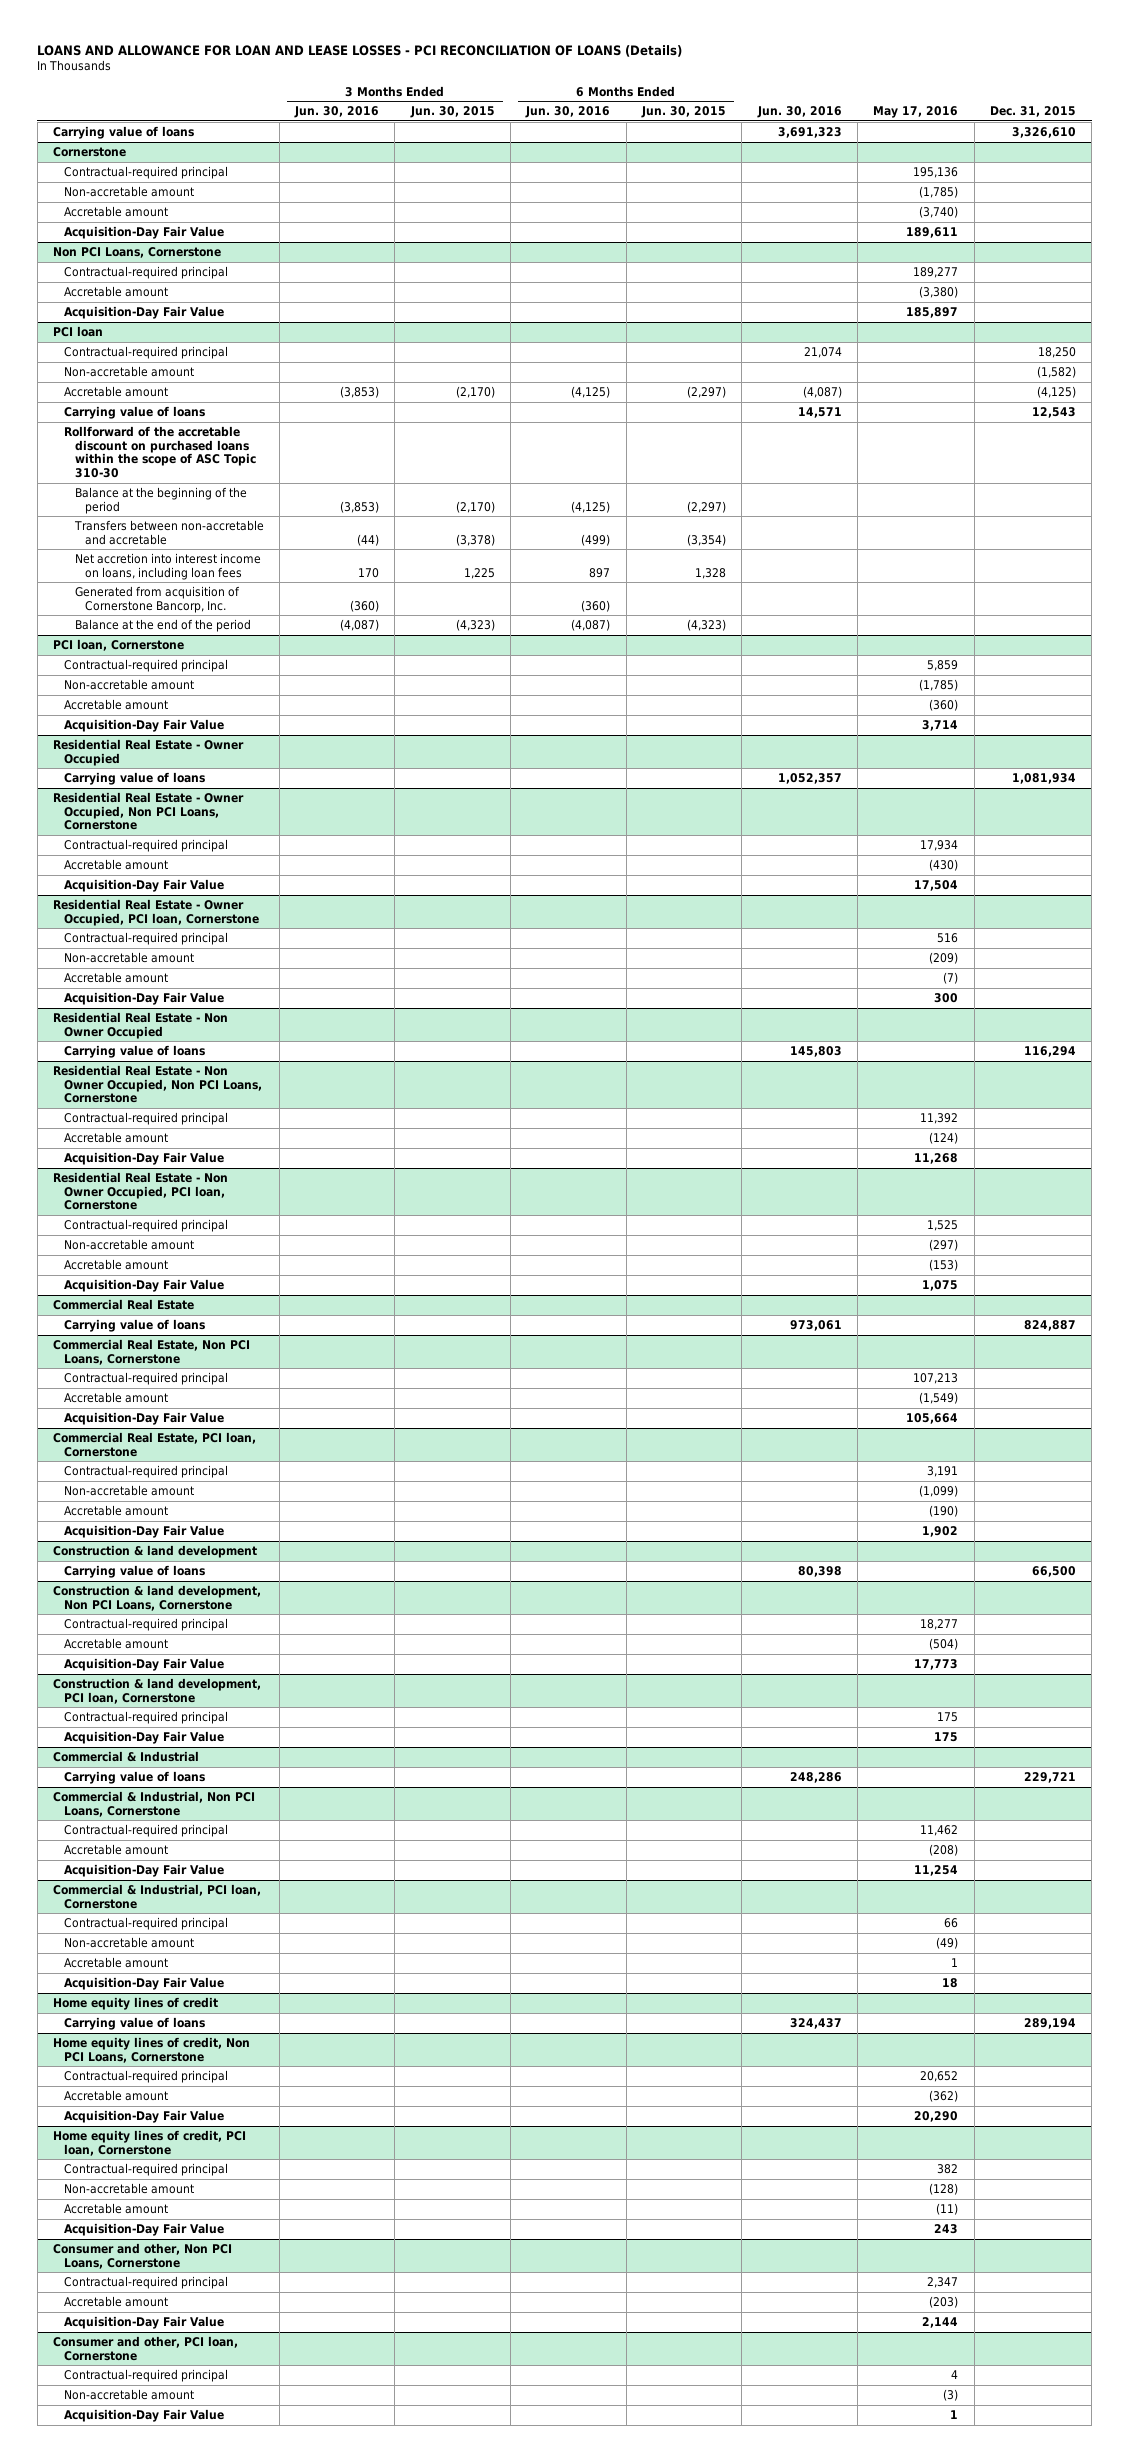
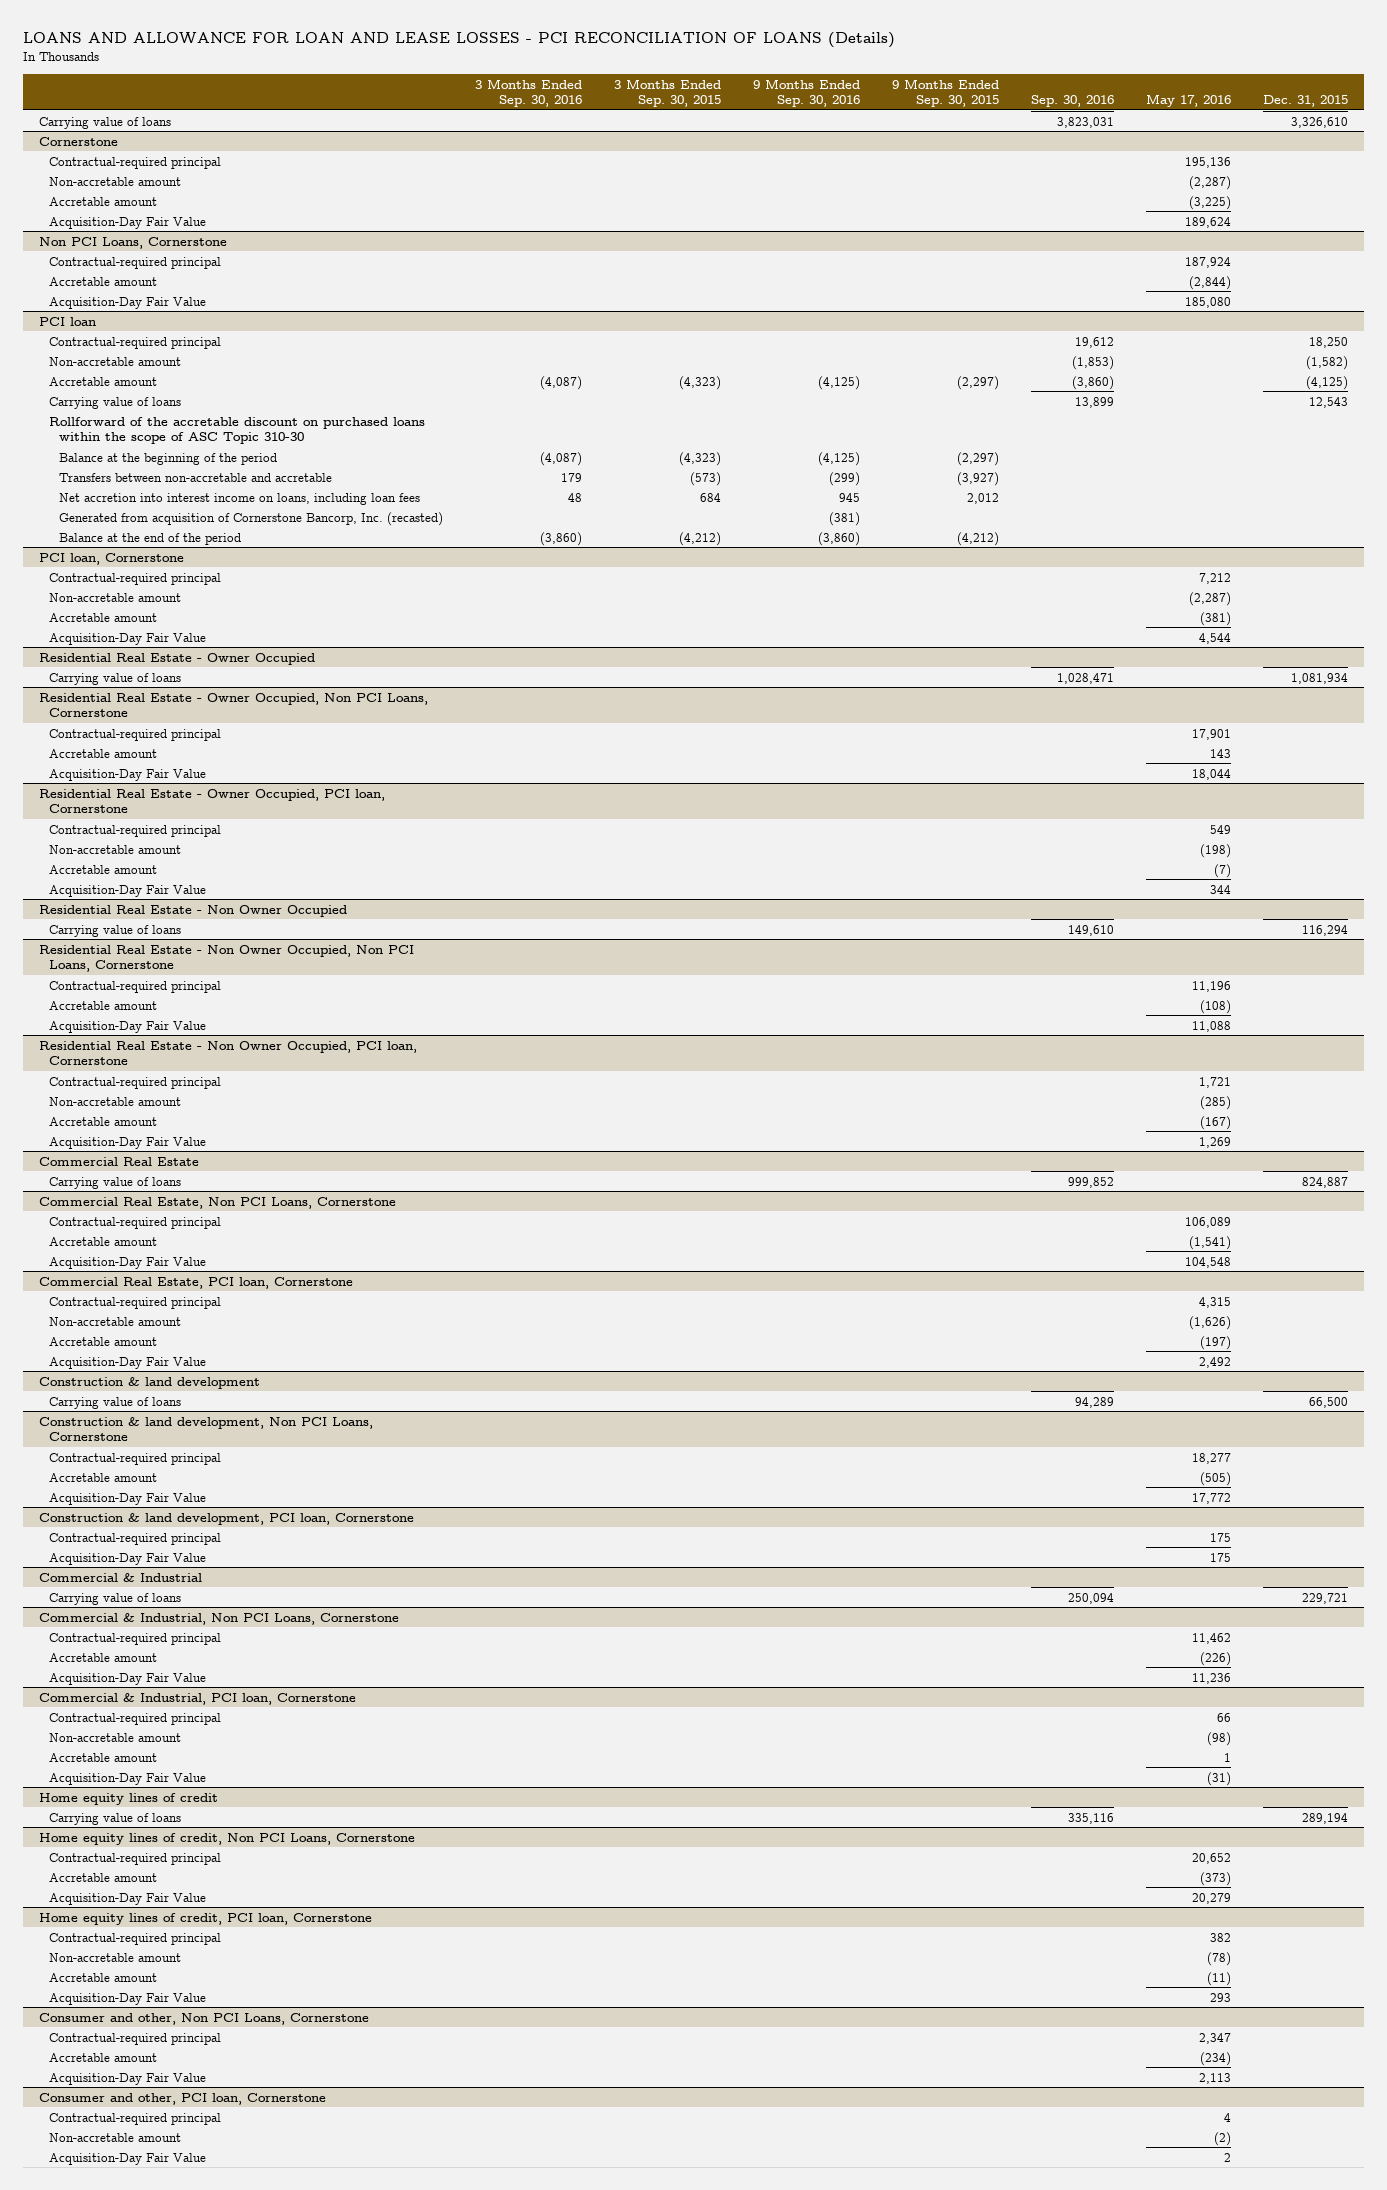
- | 3 Months Ended Jun. 30, 2016 | 3 Months Ended Jun. 30, 2015 | 6 Months Ended Jun. 30, 2016 | 6 Months Ended Jun. 30, 2015 | Jun. 30, 2016 | May 17, 2016 | Dec. 31, 2015
+ | 3 Months Ended Sep. 30, 2016 | 3 Months Ended Sep. 30, 2015 | 9 Months Ended Sep. 30, 2016 | 9 Months Ended Sep. 30, 2015 | Sep. 30, 2016 | May 17, 2016 | Dec. 31, 2015
@ Cornerstone
- Non-accretable amount | | | | | | (1,785) |
- Accretable amount | | | | | | (3,740) |
- Acquisition-Day Fair Value | | | | | | 189,611 |
+ Non-accretable amount | | | | | | (2,287) |
+ Accretable amount | | | | | | (3,225) |
+ Acquisition-Day Fair Value | | | | | | 189,624 |
@ Non PCI Loans, Cornerstone
- Contractual-required principal | | | | | | 189,277 |
- Accretable amount | | | | | | (3,380) |
- Acquisition-Day Fair Value | | | | | | 185,897 |
+ Contractual-required principal | | | | | | 187,924 |
+ Accretable amount | | | | | | (2,844) |
+ Acquisition-Day Fair Value | | | | | | 185,080 |
@ PCI loan
- Generated from acquisition of Cornerstone Bancorp, Inc. | (360) | | (360) | | | |
+ Generated from acquisition of Cornerstone Bancorp, Inc. (recasted) | | | (381) | | | |
@ PCI loan, Cornerstone
- Contractual-required principal | | | | | | 5,859 |
- Non-accretable amount | | | | | | (1,785) |
- Accretable amount | | | | | | (360) |
- Acquisition-Day Fair Value | | | | | | 3,714 |
+ Contractual-required principal | | | | | | 7,212 |
+ Non-accretable amount | | | | | | (2,287) |
+ Accretable amount | | | | | | (381) |
+ Acquisition-Day Fair Value | | | | | | 4,544 |
@ Residential Real Estate - Owner Occupied, Non PCI Loans, Cornerstone
- Contractual-required principal | | | | | | 17,934 |
- Accretable amount | | | | | | (430) |
- Acquisition-Day Fair Value | | | | | | 17,504 |
+ Contractual-required principal | | | | | | 17,901 |
+ Accretable amount | | | | | | 143 |
+ Acquisition-Day Fair Value | | | | | | 18,044 |
@ Residential Real Estate - Owner Occupied, PCI loan, Cornerstone
- Contractual-required principal | | | | | | 516 |
- Non-accretable amount | | | | | | (209) |
+ Contractual-required principal | | | | | | 549 |
+ Non-accretable amount | | | | | | (198) |
- Acquisition-Day Fair Value | | | | | | 300 |
+ Acquisition-Day Fair Value | | | | | | 344 |
@ Residential Real Estate - Non Owner Occupied, Non PCI Loans, Cornerstone
- Contractual-required principal | | | | | | 11,392 |
- Accretable amount | | | | | | (124) |
- Acquisition-Day Fair Value | | | | | | 11,268 |
+ Contractual-required principal | | | | | | 11,196 |
+ Accretable amount | | | | | | (108) |
+ Acquisition-Day Fair Value | | | | | | 11,088 |
@ Residential Real Estate - Non Owner Occupied, PCI loan, Cornerstone
- Contractual-required principal | | | | | | 1,525 |
- Non-accretable amount | | | | | | (297) |
- Accretable amount | | | | | | (153) |
- Acquisition-Day Fair Value | | | | | | 1,075 |
+ Contractual-required principal | | | | | | 1,721 |
+ Non-accretable amount | | | | | | (285) |
+ Accretable amount | | | | | | (167) |
+ Acquisition-Day Fair Value | | | | | | 1,269 |
@ Commercial Real Estate, Non PCI Loans, Cornerstone
- Contractual-required principal | | | | | | 107,213 |
- Accretable amount | | | | | | (1,549) |
- Acquisition-Day Fair Value | | | | | | 105,664 |
+ Contractual-required principal | | | | | | 106,089 |
+ Accretable amount | | | | | | (1,541) |
+ Acquisition-Day Fair Value | | | | | | 104,548 |
@ Commercial Real Estate, PCI loan, Cornerstone
- Contractual-required principal | | | | | | 3,191 |
- Non-accretable amount | | | | | | (1,099) |
- Accretable amount | | | | | | (190) |
- Acquisition-Day Fair Value | | | | | | 1,902 |
+ Contractual-required principal | | | | | | 4,315 |
+ Non-accretable amount | | | | | | (1,626) |
+ Accretable amount | | | | | | (197) |
+ Acquisition-Day Fair Value | | | | | | 2,492 |
@ Construction & land development, Non PCI Loans, Cornerstone
- Accretable amount | | | | | | (504) |
- Acquisition-Day Fair Value | | | | | | 17,773 |
+ Accretable amount | | | | | | (505) |
+ Acquisition-Day Fair Value | | | | | | 17,772 |
@ Commercial & Industrial, Non PCI Loans, Cornerstone
- Accretable amount | | | | | | (208) |
- Acquisition-Day Fair Value | | | | | | 11,254 |
+ Accretable amount | | | | | | (226) |
+ Acquisition-Day Fair Value | | | | | | 11,236 |
@ Commercial & Industrial, PCI loan, Cornerstone
- Non-accretable amount | | | | | | (49) |
+ Non-accretable amount | | | | | | (98) |
- Acquisition-Day Fair Value | | | | | | 18 |
+ Acquisition-Day Fair Value | | | | | | (31) |
@ Home equity lines of credit, Non PCI Loans, Cornerstone
- Accretable amount | | | | | | (362) |
- Acquisition-Day Fair Value | | | | | | 20,290 |
+ Accretable amount | | | | | | (373) |
+ Acquisition-Day Fair Value | | | | | | 20,279 |
@ Home equity lines of credit, PCI loan, Cornerstone
- Non-accretable amount | | | | | | (128) |
+ Non-accretable amount | | | | | | (78) |
- Acquisition-Day Fair Value | | | | | | 243 |
+ Acquisition-Day Fair Value | | | | | | 293 |
@ Consumer and other, Non PCI Loans, Cornerstone
- Accretable amount | | | | | | (203) |
- Acquisition-Day Fair Value | | | | | | 2,144 |
+ Accretable amount | | | | | | (234) |
+ Acquisition-Day Fair Value | | | | | | 2,113 |
@ Consumer and other, PCI loan, Cornerstone
- Non-accretable amount | | | | | | (3) |
- Acquisition-Day Fair Value | | | | | | 1 |
+ Non-accretable amount | | | | | | (2) |
+ Acquisition-Day Fair Value | | | | | | 2 |

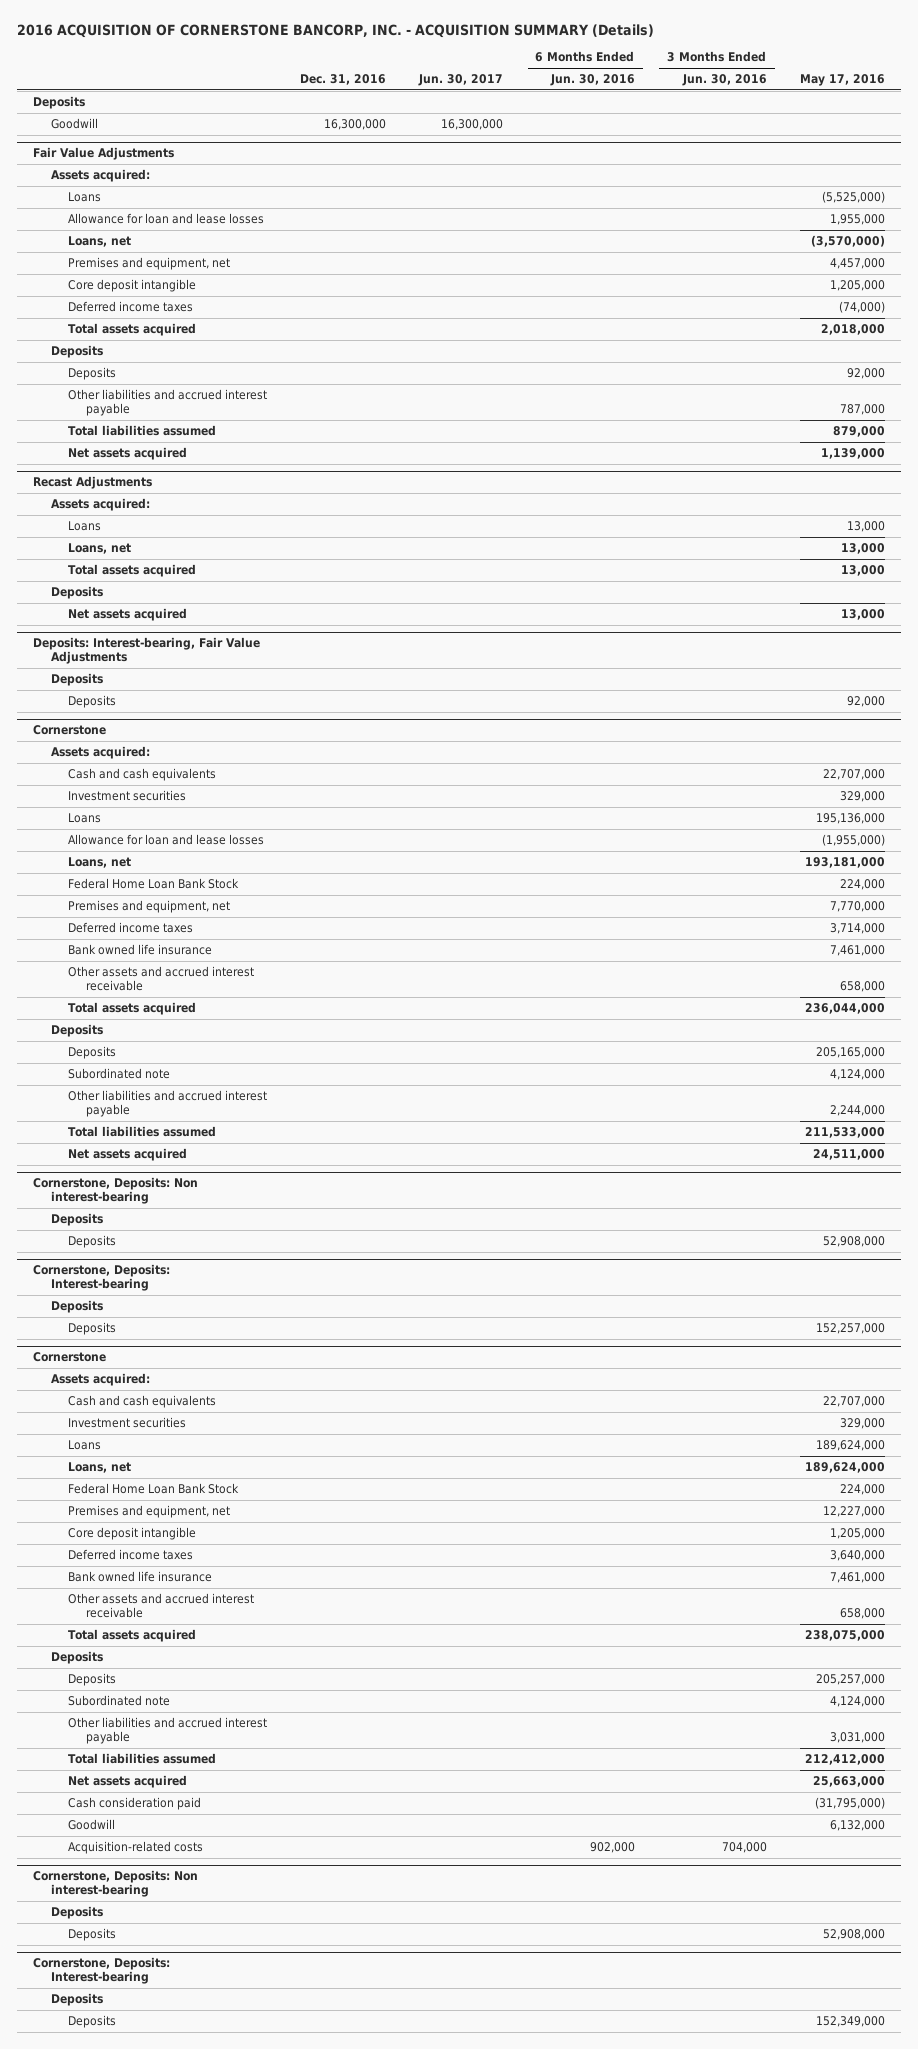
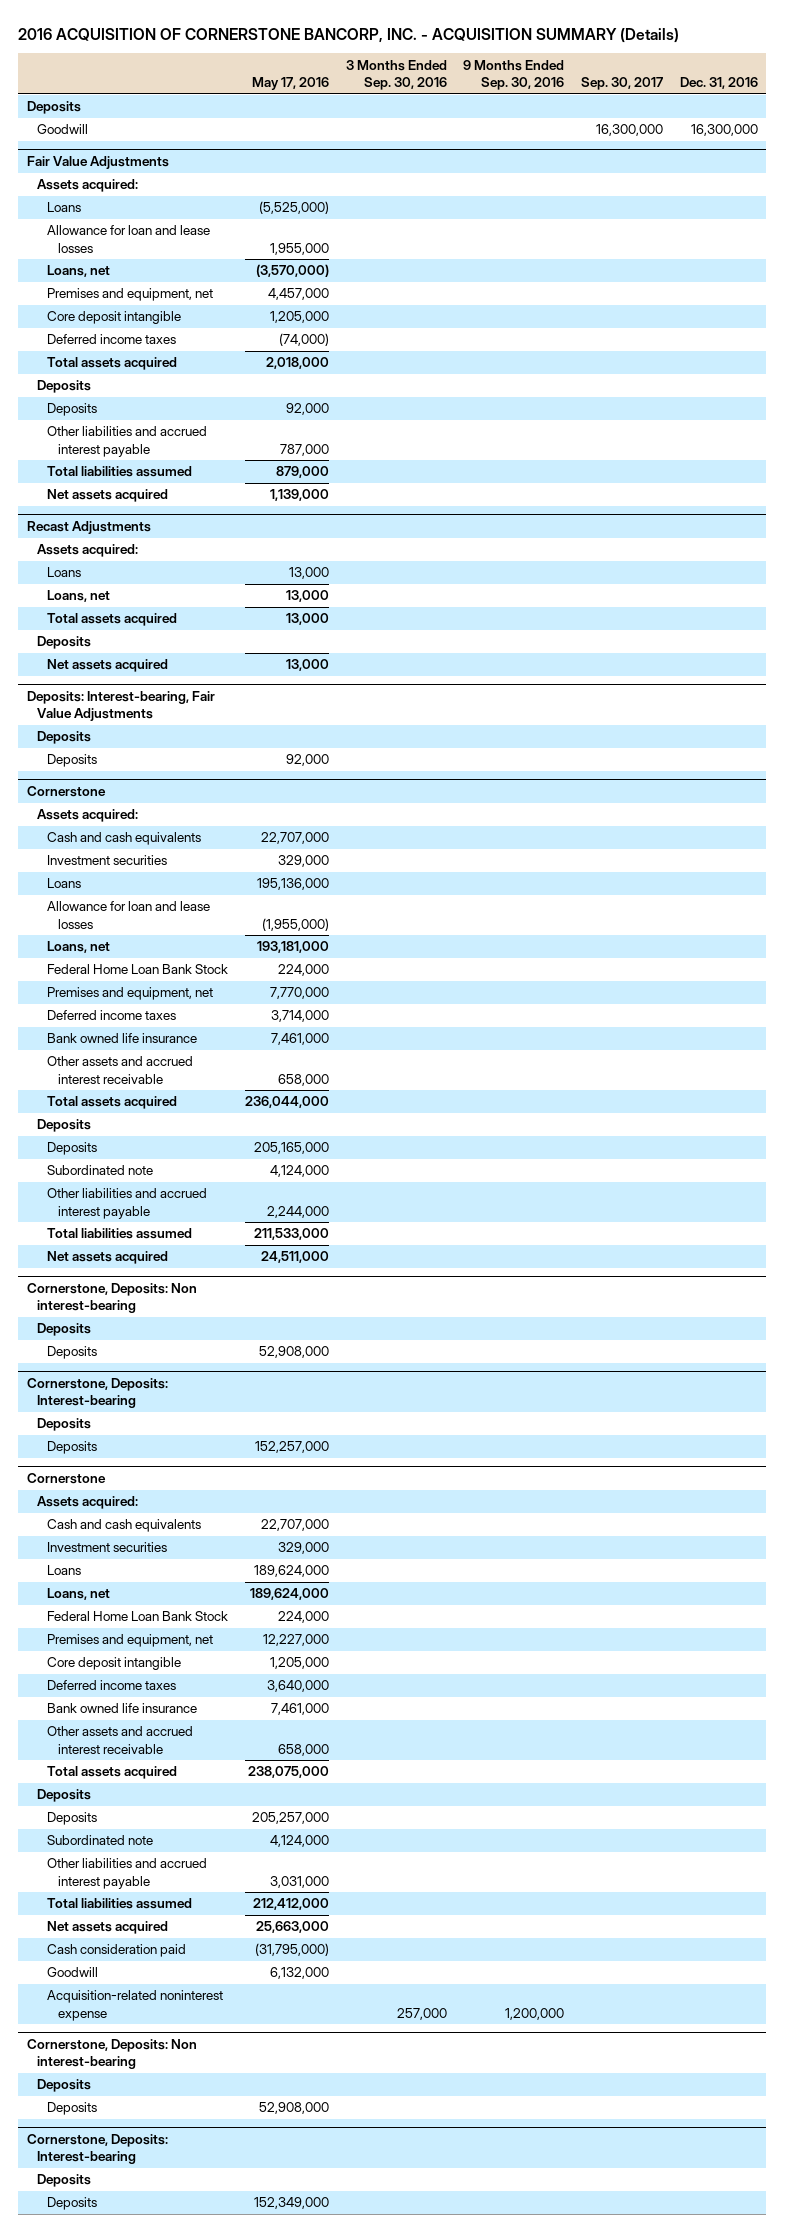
- | Dec. 31, 2016 | Jun. 30, 2017 | 6 Months Ended Jun. 30, 2016 | 3 Months Ended Jun. 30, 2016 | May 17, 2016
+ | May 17, 2016 | 3 Months Ended Sep. 30, 2016 | 9 Months Ended Sep. 30, 2016 | Sep. 30, 2017 | Dec. 31, 2016
@ Cornerstone
- Acquisition-related costs | | | 902,000 | 704,000 |
+ Acquisition-related noninterest expense | | 257,000 | 1,200,000 | |

